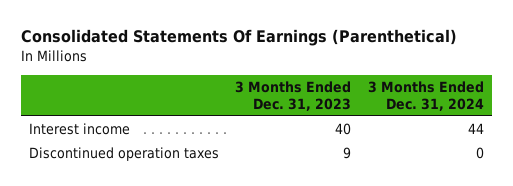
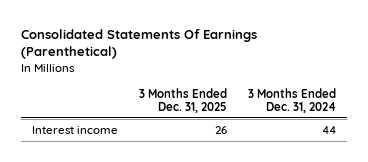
- | 3 Months Ended Dec. 31, 2023 | 3 Months Ended Dec. 31, 2024
+ | 3 Months Ended Dec. 31, 2025 | 3 Months Ended Dec. 31, 2024
- Discontinued operation taxes | 9 | 0

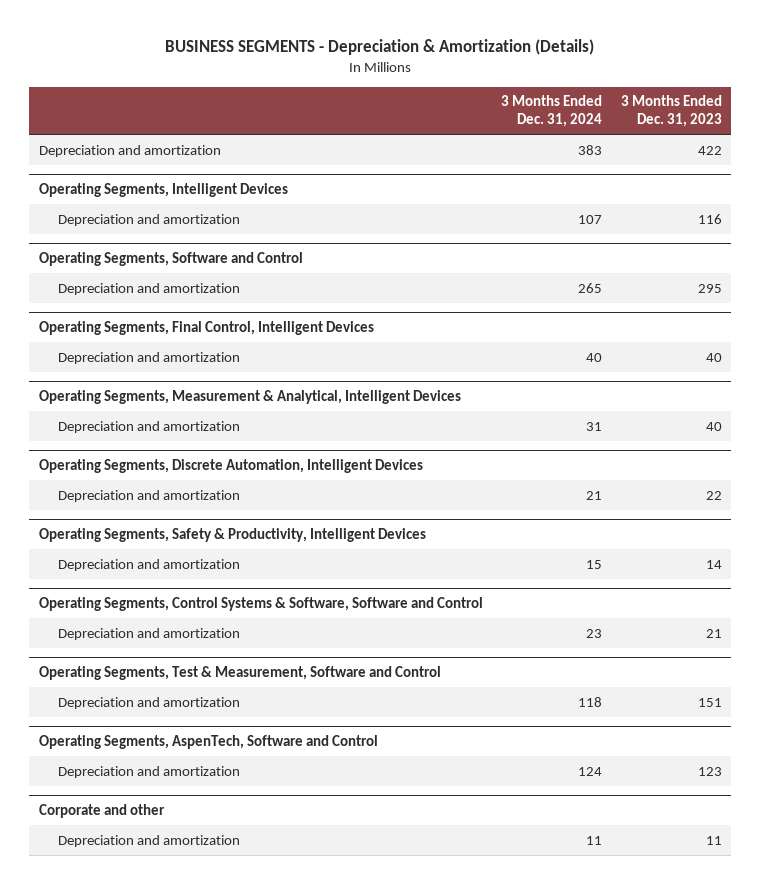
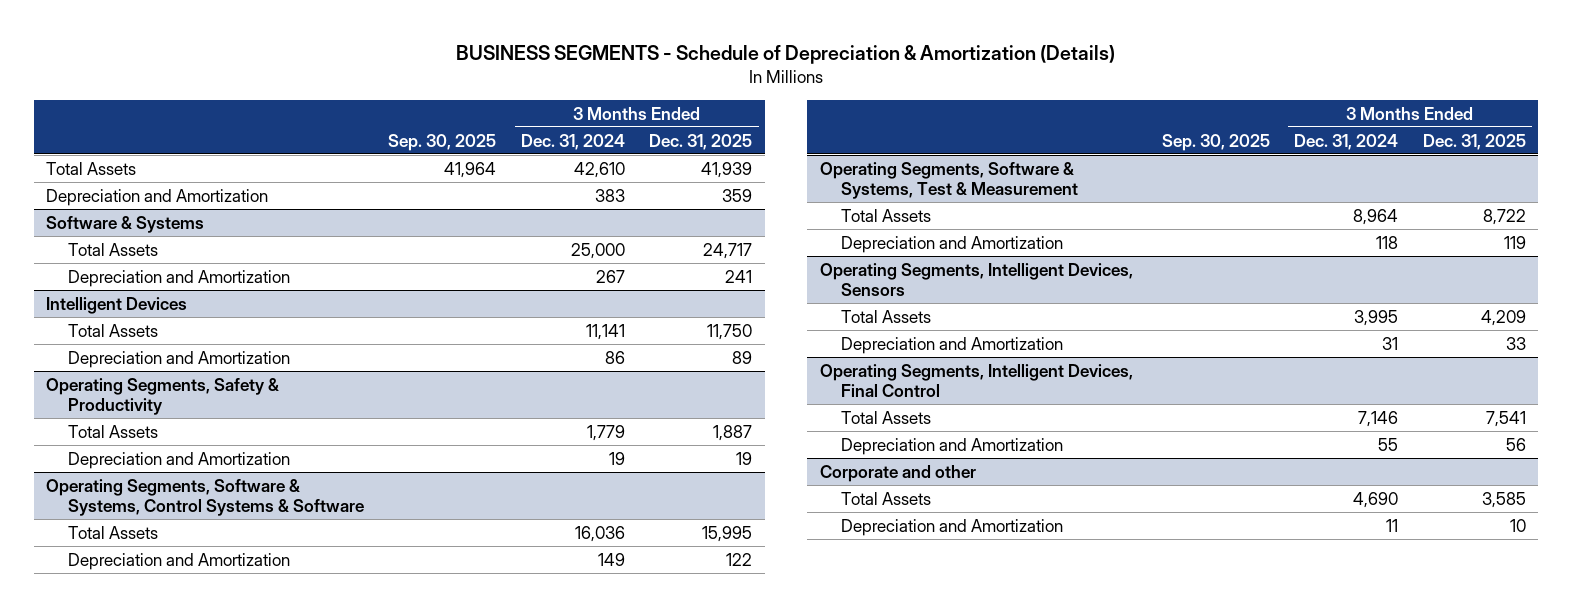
- BUSINESS SEGMENTS - Depreciation & Amortization (Details)
+ BUSINESS SEGMENTS - Schedule of Depreciation & Amortization (Details)
- | 3 Months Ended Dec. 31, 2024 | 3 Months Ended Dec. 31, 2023
+ | Sep. 30, 2025 | 3 Months Ended Dec. 31, 2024 | 3 Months Ended Dec. 31, 2025
- Depreciation and amortization | 383 | 422
- Operating Segments, Intelligent Devices
- Depreciation and amortization | 107 | 116
- Operating Segments, Software and Control
- Depreciation and amortization | 265 | 295
- Operating Segments, Final Control, Intelligent Devices
- Depreciation and amortization | 40 | 40
- Operating Segments, Measurement & Analytical, Intelligent Devices
- Depreciation and amortization | 31 | 40
- Operating Segments, Discrete Automation, Intelligent Devices
- Depreciation and amortization | 21 | 22
- Operating Segments, Safety & Productivity, Intelligent Devices
- Depreciation and amortization | 15 | 14
- Operating Segments, Control Systems & Software, Software and Control
- Depreciation and amortization | 23 | 21
- Operating Segments, Test & Measurement, Software and Control
- Depreciation and amortization | 118 | 151
- Operating Segments, AspenTech, Software and Control
- Depreciation and amortization | 124 | 123
+ Total Assets | 41,964 | 42,610 | 41,939
+ Depreciation and Amortization | | 383 | 359
+ Software & Systems
+ Total Assets | | 25,000 | 24,717
+ Depreciation and Amortization | | 267 | 241
+ Intelligent Devices
+ Total Assets | | 11,141 | 11,750
+ Depreciation and Amortization | | 86 | 89
+ Operating Segments, Safety & Productivity
+ Total Assets | | 1,779 | 1,887
+ Depreciation and Amortization | | 19 | 19
+ Operating Segments, Software & Systems, Control Systems & Software
+ Total Assets | | 16,036 | 15,995
+ Depreciation and Amortization | | 149 | 122
+ Operating Segments, Software & Systems, Test & Measurement
+ Total Assets | | 8,964 | 8,722
+ Depreciation and Amortization | | 118 | 119
+ Operating Segments, Intelligent Devices, Sensors
+ Total Assets | | 3,995 | 4,209
+ Depreciation and Amortization | | 31 | 33
+ Operating Segments, Intelligent Devices, Final Control
+ Total Assets | | 7,146 | 7,541
+ Depreciation and Amortization | | 55 | 56
@ Corporate and other
- Depreciation and amortization | 11 | 11
+ Total Assets | | 4,690 | 3,585
+ Depreciation and Amortization | | 11 | 10

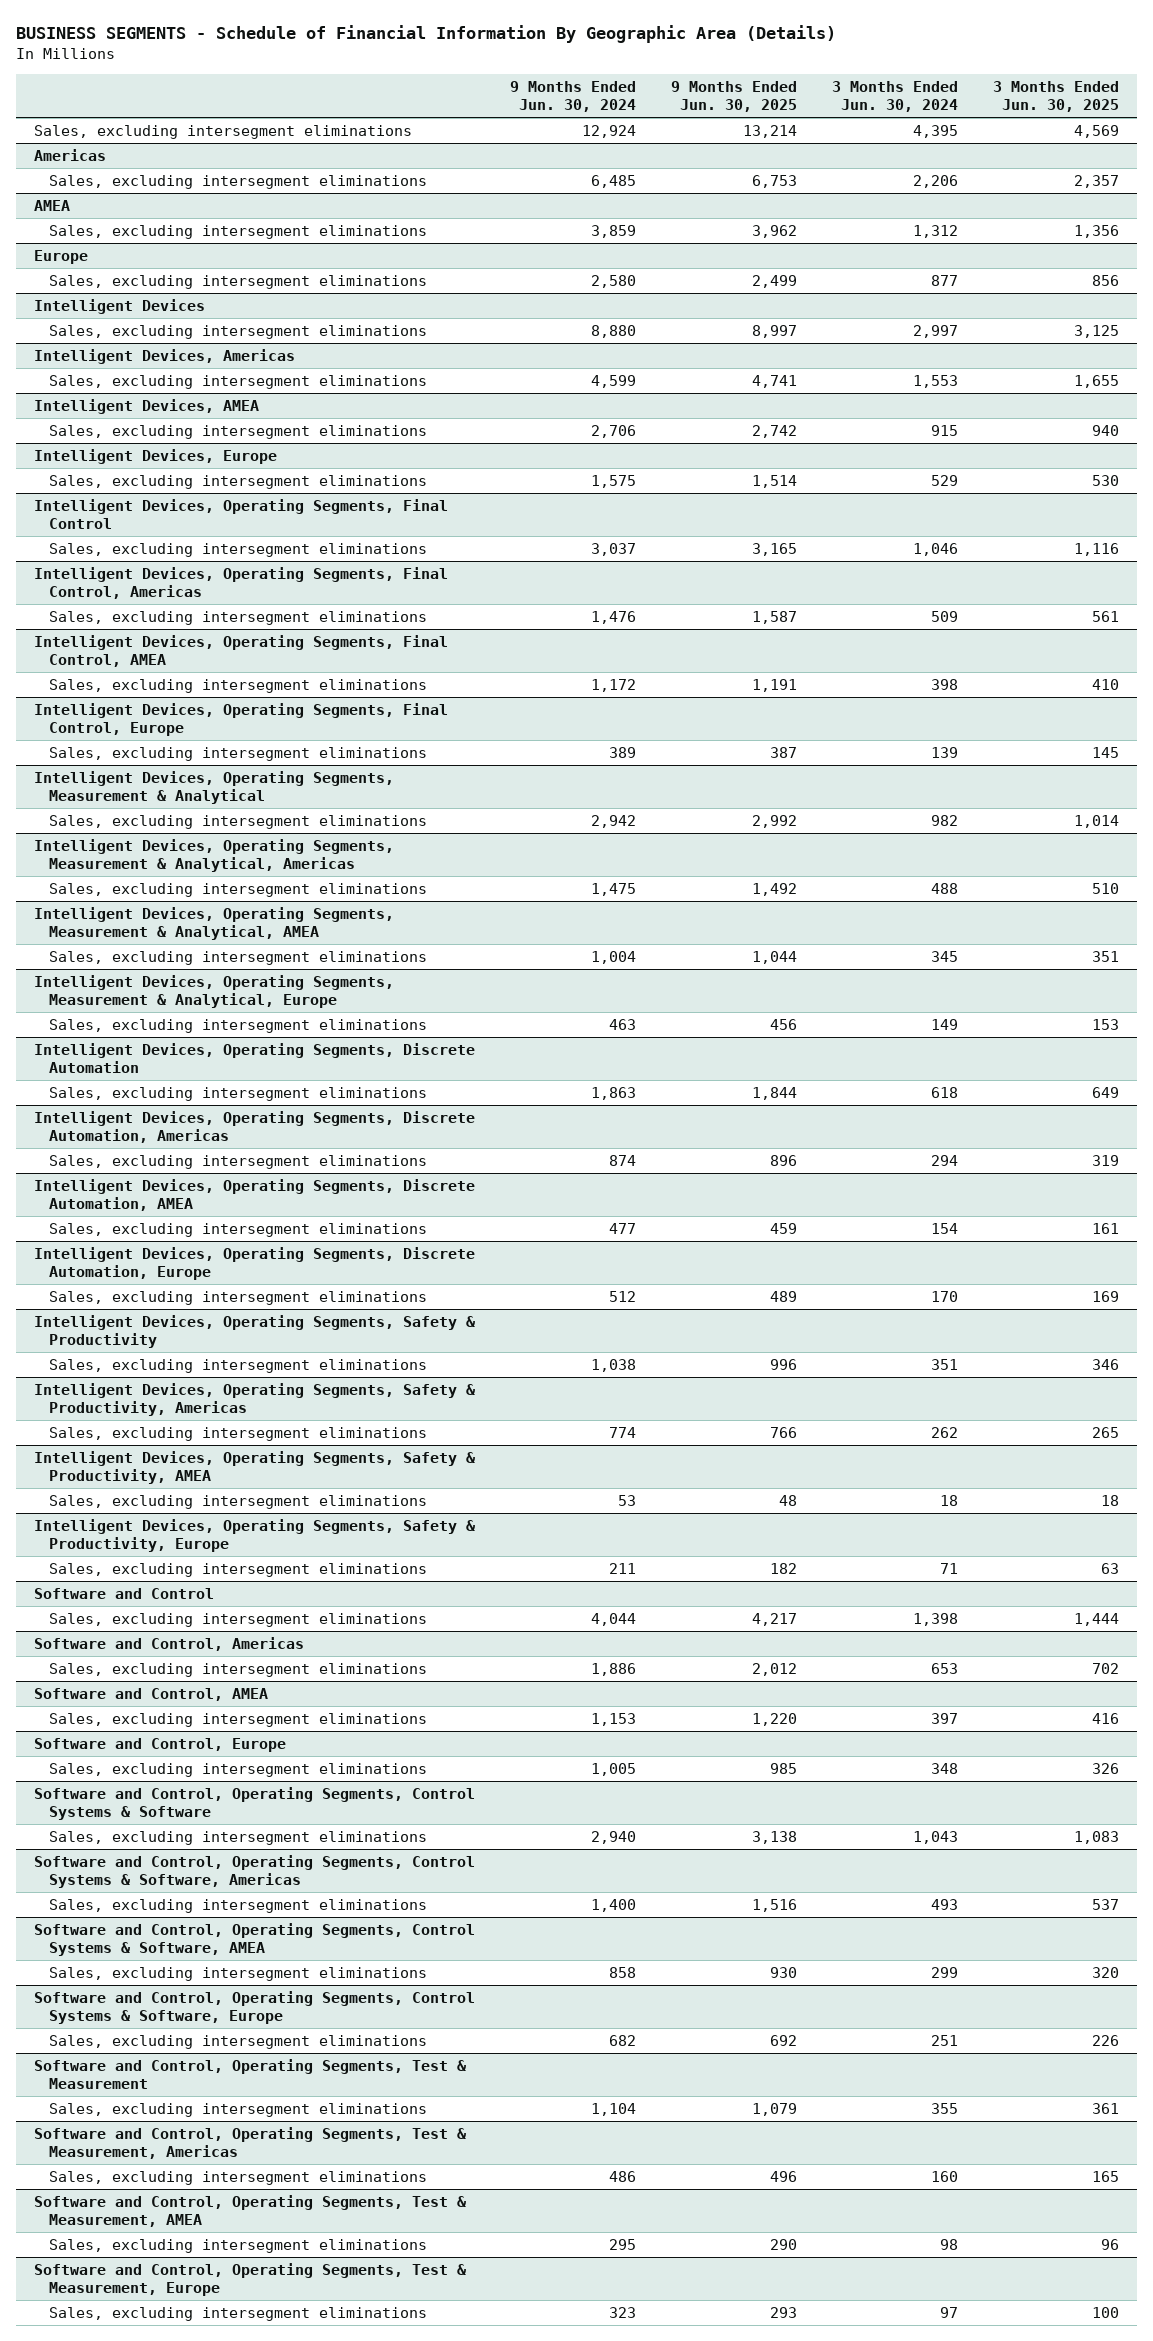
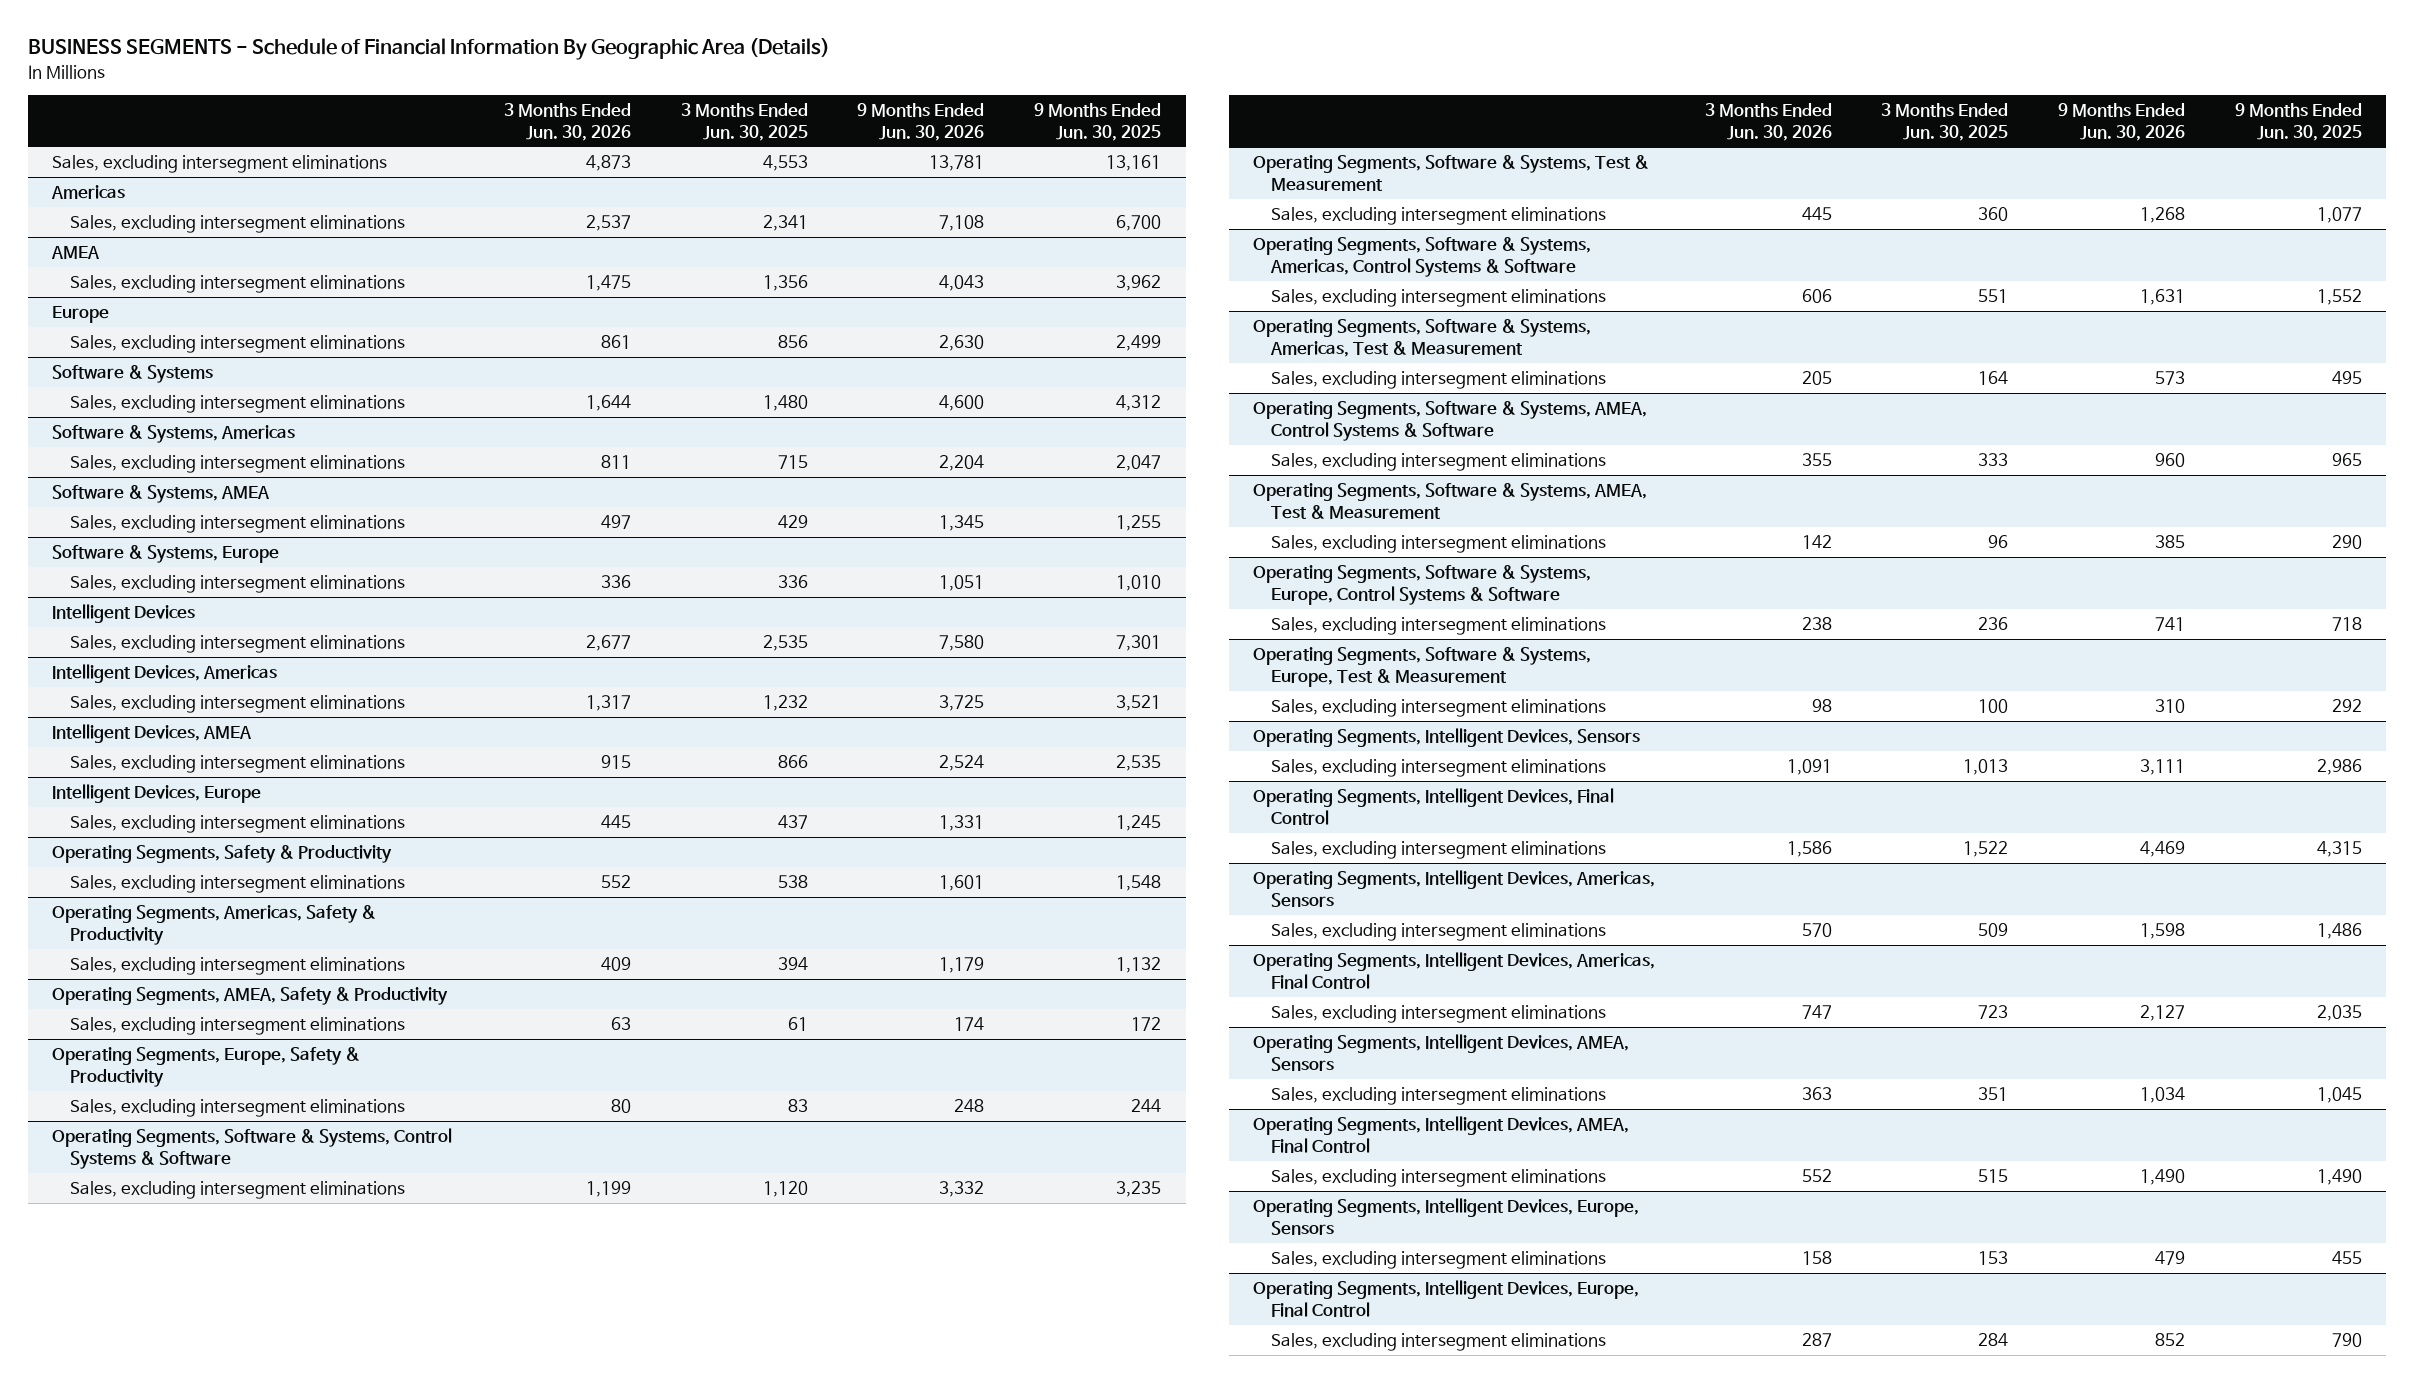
- | 9 Months Ended Jun. 30, 2024 | 9 Months Ended Jun. 30, 2025 | 3 Months Ended Jun. 30, 2024 | 3 Months Ended Jun. 30, 2025
+ | 3 Months Ended Jun. 30, 2026 | 3 Months Ended Jun. 30, 2025 | 9 Months Ended Jun. 30, 2026 | 9 Months Ended Jun. 30, 2025
- Sales, excluding intersegment eliminations | 12,924 | 13,214 | 4,395 | 4,569
+ Sales, excluding intersegment eliminations | 4,873 | 4,553 | 13,781 | 13,161
@ Americas
- Sales, excluding intersegment eliminations | 6,485 | 6,753 | 2,206 | 2,357
+ Sales, excluding intersegment eliminations | 2,537 | 2,341 | 7,108 | 6,700
+ Software & Systems
+ Sales, excluding intersegment eliminations | 1,644 | 1,480 | 4,600 | 4,312
+ Software & Systems, Americas
+ Sales, excluding intersegment eliminations | 811 | 715 | 2,204 | 2,047
+ Software & Systems, AMEA
+ Sales, excluding intersegment eliminations | 497 | 429 | 1,345 | 1,255
+ Software & Systems, Europe
+ Sales, excluding intersegment eliminations | 336 | 336 | 1,051 | 1,010
@ Intelligent Devices
- Sales, excluding intersegment eliminations | 8,880 | 8,997 | 2,997 | 3,125
+ Sales, excluding intersegment eliminations | 2,677 | 2,535 | 7,580 | 7,301
@ Intelligent Devices, Americas
- Sales, excluding intersegment eliminations | 4,599 | 4,741 | 1,553 | 1,655
+ Sales, excluding intersegment eliminations | 1,317 | 1,232 | 3,725 | 3,521
@ Intelligent Devices, AMEA
- Sales, excluding intersegment eliminations | 2,706 | 2,742 | 915 | 940
+ Sales, excluding intersegment eliminations | 915 | 866 | 2,524 | 2,535
@ Intelligent Devices, Europe
- Sales, excluding intersegment eliminations | 1,575 | 1,514 | 529 | 530
- Intelligent Devices, Operating Segments, Final Control
- Sales, excluding intersegment eliminations | 3,037 | 3,165 | 1,046 | 1,116
- Intelligent Devices, Operating Segments, Final Control, Americas
- Sales, excluding intersegment eliminations | 1,476 | 1,587 | 509 | 561
- Intelligent Devices, Operating Segments, Final Control, AMEA
- Sales, excluding intersegment eliminations | 1,172 | 1,191 | 398 | 410
- Intelligent Devices, Operating Segments, Final Control, Europe
- Sales, excluding intersegment eliminations | 389 | 387 | 139 | 145
- Intelligent Devices, Operating Segments, Measurement & Analytical
- Sales, excluding intersegment eliminations | 2,942 | 2,992 | 982 | 1,014
- Intelligent Devices, Operating Segments, Measurement & Analytical, Americas
- Sales, excluding intersegment eliminations | 1,475 | 1,492 | 488 | 510
- Intelligent Devices, Operating Segments, Measurement & Analytical, AMEA
- Sales, excluding intersegment eliminations | 1,004 | 1,044 | 345 | 351
- Intelligent Devices, Operating Segments, Measurement & Analytical, Europe
- Sales, excluding intersegment eliminations | 463 | 456 | 149 | 153
- Intelligent Devices, Operating Segments, Discrete Automation
- Sales, excluding intersegment eliminations | 1,863 | 1,844 | 618 | 649
- Intelligent Devices, Operating Segments, Discrete Automation, Americas
- Sales, excluding intersegment eliminations | 874 | 896 | 294 | 319
- Intelligent Devices, Operating Segments, Discrete Automation, AMEA
- Sales, excluding intersegment eliminations | 477 | 459 | 154 | 161
- Intelligent Devices, Operating Segments, Discrete Automation, Europe
- Sales, excluding intersegment eliminations | 512 | 489 | 170 | 169
- Intelligent Devices, Operating Segments, Safety & Productivity
- Sales, excluding intersegment eliminations | 1,038 | 996 | 351 | 346
- Intelligent Devices, Operating Segments, Safety & Productivity, Americas
- Sales, excluding intersegment eliminations | 774 | 766 | 262 | 265
- Intelligent Devices, Operating Segments, Safety & Productivity, AMEA
- Sales, excluding intersegment eliminations | 53 | 48 | 18 | 18
- Intelligent Devices, Operating Segments, Safety & Productivity, Europe
- Sales, excluding intersegment eliminations | 211 | 182 | 71 | 63
- Software and Control
- Sales, excluding intersegment eliminations | 4,044 | 4,217 | 1,398 | 1,444
- Software and Control, Americas
- Sales, excluding intersegment eliminations | 1,886 | 2,012 | 653 | 702
- Software and Control, AMEA
- Sales, excluding intersegment eliminations | 1,153 | 1,220 | 397 | 416
- Software and Control, Europe
- Sales, excluding intersegment eliminations | 1,005 | 985 | 348 | 326
- Software and Control, Operating Segments, Control Systems & Software
- Sales, excluding intersegment eliminations | 2,940 | 3,138 | 1,043 | 1,083
- Software and Control, Operating Segments, Control Systems & Software, Americas
- Sales, excluding intersegment eliminations | 1,400 | 1,516 | 493 | 537
- Software and Control, Operating Segments, Control Systems & Software, AMEA
- Sales, excluding intersegment eliminations | 858 | 930 | 299 | 320
- Software and Control, Operating Segments, Control Systems & Software, Europe
- Sales, excluding intersegment eliminations | 682 | 692 | 251 | 226
- Software and Control, Operating Segments, Test & Measurement
- Sales, excluding intersegment eliminations | 1,104 | 1,079 | 355 | 361
- Software and Control, Operating Segments, Test & Measurement, Americas
- Sales, excluding intersegment eliminations | 486 | 496 | 160 | 165
- Software and Control, Operating Segments, Test & Measurement, AMEA
@ Intelligent Devices, Europe
+ Sales, excluding intersegment eliminations | 445 | 437 | 1,331 | 1,245
+ Operating Segments, Safety & Productivity
+ Sales, excluding intersegment eliminations | 552 | 538 | 1,601 | 1,548
+ Operating Segments, Americas, Safety & Productivity
+ Sales, excluding intersegment eliminations | 409 | 394 | 1,179 | 1,132
+ Operating Segments, AMEA, Safety & Productivity
+ Sales, excluding intersegment eliminations | 63 | 61 | 174 | 172
+ Operating Segments, Europe, Safety & Productivity
+ Sales, excluding intersegment eliminations | 80 | 83 | 248 | 244
+ Operating Segments, Software & Systems, Control Systems & Software
+ Sales, excluding intersegment eliminations | 1,199 | 1,120 | 3,332 | 3,235
+ Operating Segments, Software & Systems, Test & Measurement
+ Sales, excluding intersegment eliminations | 445 | 360 | 1,268 | 1,077
+ Operating Segments, Software & Systems, Americas, Control Systems & Software
+ Sales, excluding intersegment eliminations | 606 | 551 | 1,631 | 1,552
+ Operating Segments, Software & Systems, Americas, Test & Measurement
+ Sales, excluding intersegment eliminations | 205 | 164 | 573 | 495
+ Operating Segments, Software & Systems, AMEA, Control Systems & Software
+ Sales, excluding intersegment eliminations | 355 | 333 | 960 | 965
+ Operating Segments, Software & Systems, AMEA, Test & Measurement
- Software and Control, Operating Segments, Test & Measurement, Europe
- Sales, excluding intersegment eliminations | 323 | 293 | 97 | 100
+ Operating Segments, Software & Systems, Europe, Control Systems & Software
+ Sales, excluding intersegment eliminations | 238 | 236 | 741 | 718
+ Operating Segments, Software & Systems, Europe, Test & Measurement
+ Sales, excluding intersegment eliminations | 98 | 100 | 310 | 292
+ Operating Segments, Intelligent Devices, Sensors
+ Sales, excluding intersegment eliminations | 1,091 | 1,013 | 3,111 | 2,986
+ Operating Segments, Intelligent Devices, Final Control
+ Sales, excluding intersegment eliminations | 1,586 | 1,522 | 4,469 | 4,315
+ Operating Segments, Intelligent Devices, Americas, Sensors
+ Sales, excluding intersegment eliminations | 570 | 509 | 1,598 | 1,486
+ Operating Segments, Intelligent Devices, Americas, Final Control
+ Sales, excluding intersegment eliminations | 747 | 723 | 2,127 | 2,035
+ Operating Segments, Intelligent Devices, AMEA, Sensors
+ Sales, excluding intersegment eliminations | 363 | 351 | 1,034 | 1,045
+ Operating Segments, Intelligent Devices, AMEA, Final Control
+ Sales, excluding intersegment eliminations | 552 | 515 | 1,490 | 1,490
+ Operating Segments, Intelligent Devices, Europe, Sensors
+ Sales, excluding intersegment eliminations | 158 | 153 | 479 | 455
+ Operating Segments, Intelligent Devices, Europe, Final Control
+ Sales, excluding intersegment eliminations | 287 | 284 | 852 | 790

